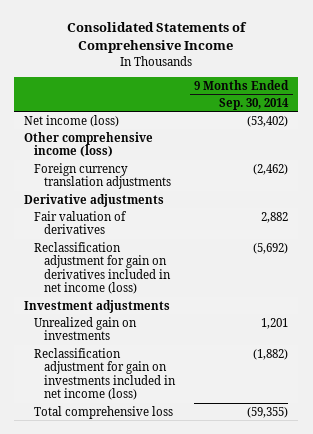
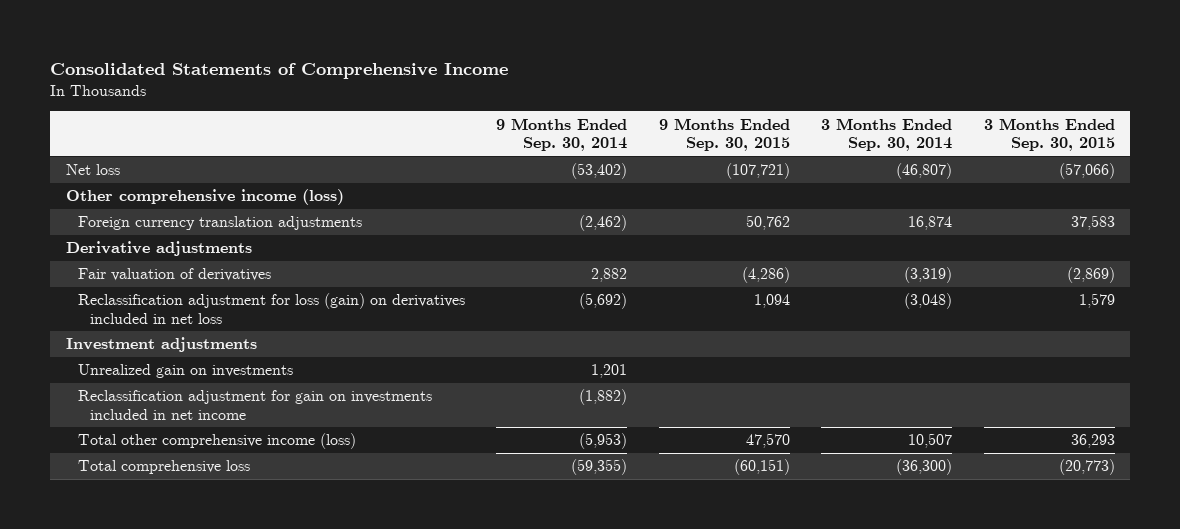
- | 9 Months Ended Sep. 30, 2014
+ | 9 Months Ended Sep. 30, 2014 | 9 Months Ended Sep. 30, 2015 | 3 Months Ended Sep. 30, 2014 | 3 Months Ended Sep. 30, 2015
- Net income (loss) | (53,402)
+ Net loss | (53,402) | (107,721) | (46,807) | (57,066)
- Reclassification adjustment for gain on derivatives included in net income (loss) | (5,692)
+ Reclassification adjustment for loss (gain) on derivatives included in net loss | (5,692) | 1,094 | (3,048) | 1,579
- Reclassification adjustment for gain on investments included in net income (loss) | (1,882)
+ Reclassification adjustment for gain on investments included in net income | (1,882) | | |
+ Total other comprehensive income (loss) | (5,953) | 47,570 | 10,507 | 36,293

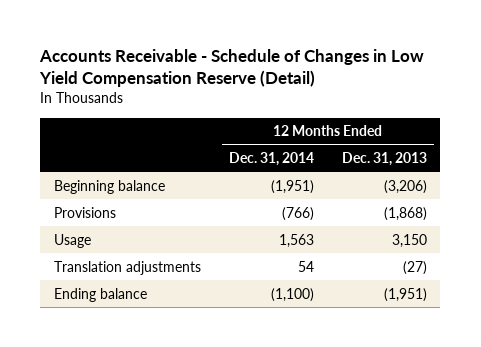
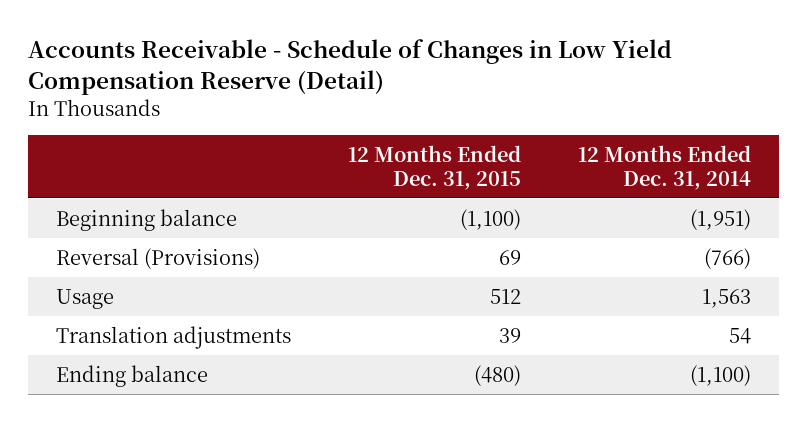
- | 12 Months Ended Dec. 31, 2014 | 12 Months Ended Dec. 31, 2013
+ | 12 Months Ended Dec. 31, 2015 | 12 Months Ended Dec. 31, 2014
- Provisions | (766) | (1,868)
+ Reversal (Provisions) | 69 | (766)

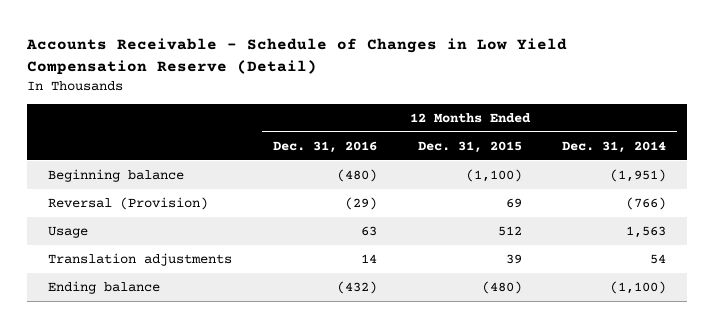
- | 12 Months Ended Dec. 31, 2015 | 12 Months Ended Dec. 31, 2014
+ | 12 Months Ended Dec. 31, 2016 | 12 Months Ended Dec. 31, 2015 | 12 Months Ended Dec. 31, 2014
- Reversal (Provisions) | 69 | (766)
+ Reversal (Provision) | (29) | 69 | (766)

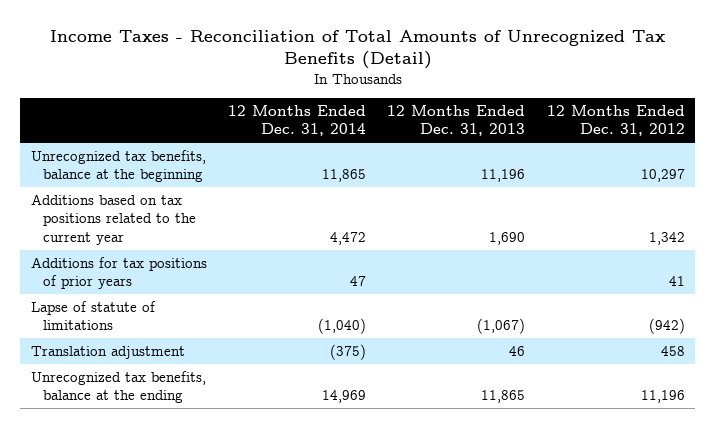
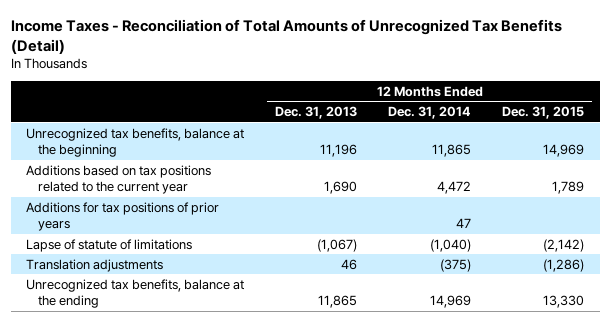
- | 12 Months Ended Dec. 31, 2014 | 12 Months Ended Dec. 31, 2013 | 12 Months Ended Dec. 31, 2012
+ | 12 Months Ended Dec. 31, 2013 | 12 Months Ended Dec. 31, 2014 | 12 Months Ended Dec. 31, 2015
- Translation adjustment | (375) | 46 | 458
+ Translation adjustments | 46 | (375) | (1,286)

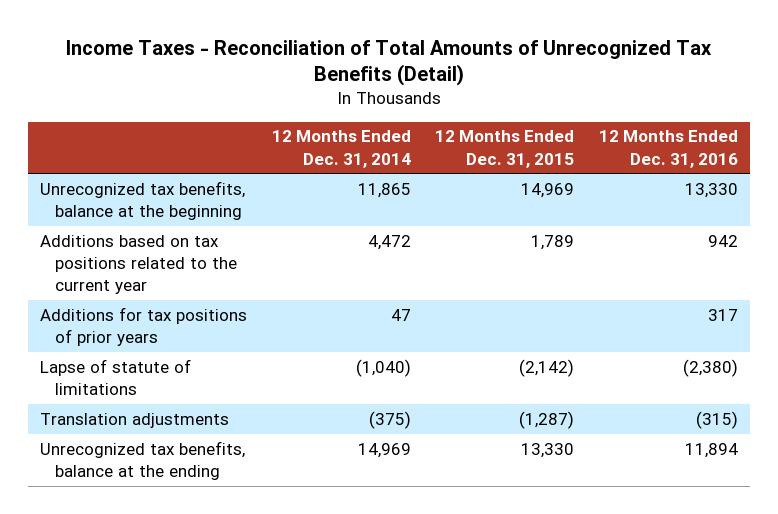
- | 12 Months Ended Dec. 31, 2013 | 12 Months Ended Dec. 31, 2014 | 12 Months Ended Dec. 31, 2015
+ | 12 Months Ended Dec. 31, 2014 | 12 Months Ended Dec. 31, 2015 | 12 Months Ended Dec. 31, 2016
- Translation adjustments | 46 | (375) | (1,286)
+ Translation adjustments | (375) | (1,287) | (315)

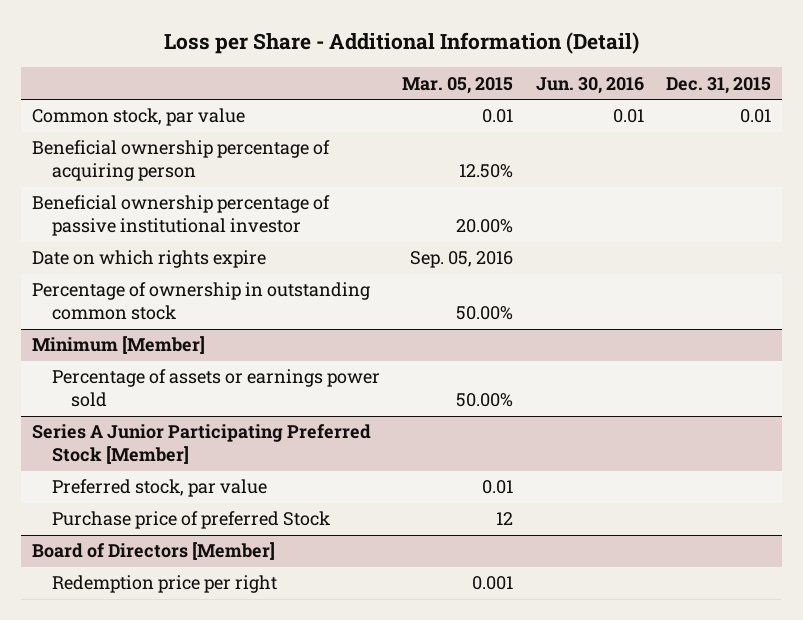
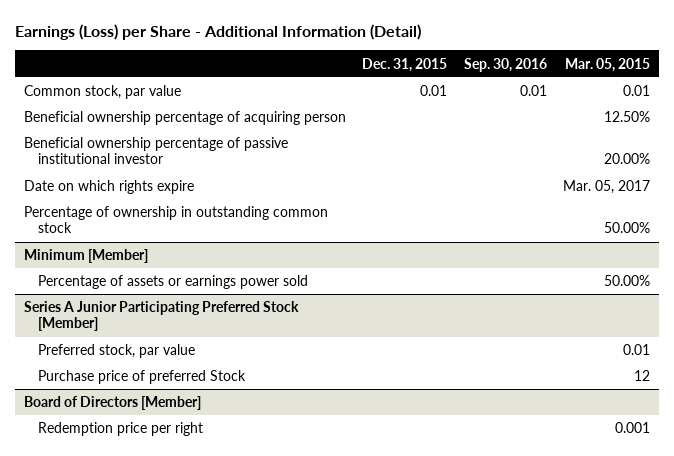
- Loss per Share - Additional Information (Detail)
+ Earnings (Loss) per Share - Additional Information (Detail)
- | Mar. 05, 2015 | Jun. 30, 2016 | Dec. 31, 2015
+ | Dec. 31, 2015 | Sep. 30, 2016 | Mar. 05, 2015
- Date on which rights expire | Sep. 05, 2016 | |
+ Date on which rights expire | | | Mar. 05, 2017

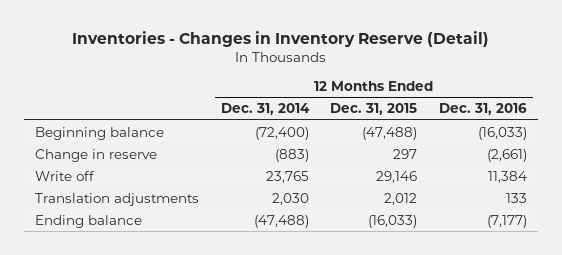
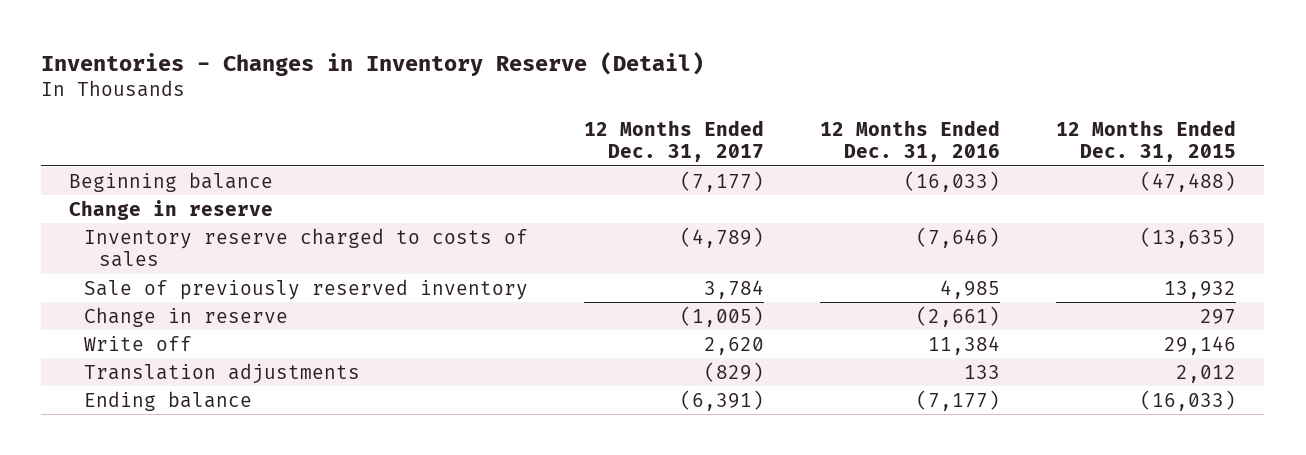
- | 12 Months Ended Dec. 31, 2014 | 12 Months Ended Dec. 31, 2015 | 12 Months Ended Dec. 31, 2016
+ | 12 Months Ended Dec. 31, 2017 | 12 Months Ended Dec. 31, 2016 | 12 Months Ended Dec. 31, 2015
+ Change in reserve
+ Inventory reserve charged to costs of sales | (4,789) | (7,646) | (13,635)
+ Sale of previously reserved inventory | 3,784 | 4,985 | 13,932

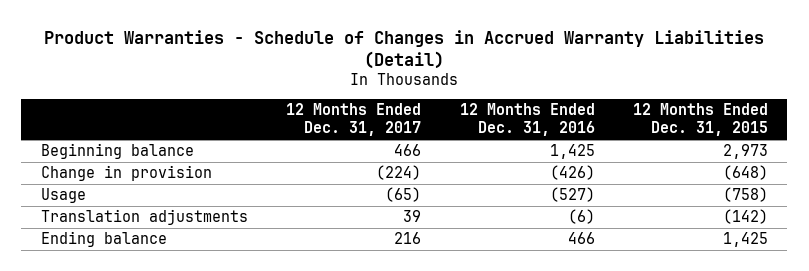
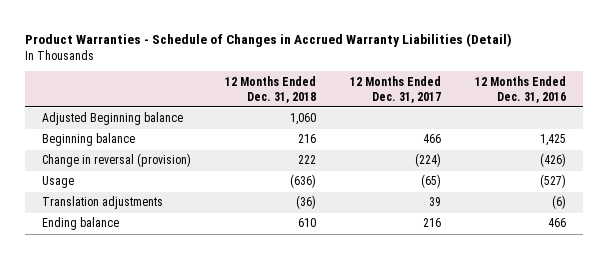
- | 12 Months Ended Dec. 31, 2017 | 12 Months Ended Dec. 31, 2016 | 12 Months Ended Dec. 31, 2015
+ | 12 Months Ended Dec. 31, 2018 | 12 Months Ended Dec. 31, 2017 | 12 Months Ended Dec. 31, 2016
+ Adjusted Beginning balance | 1,060 | |
- Change in provision | (224) | (426) | (648)
+ Change in reversal (provision) | 222 | (224) | (426)

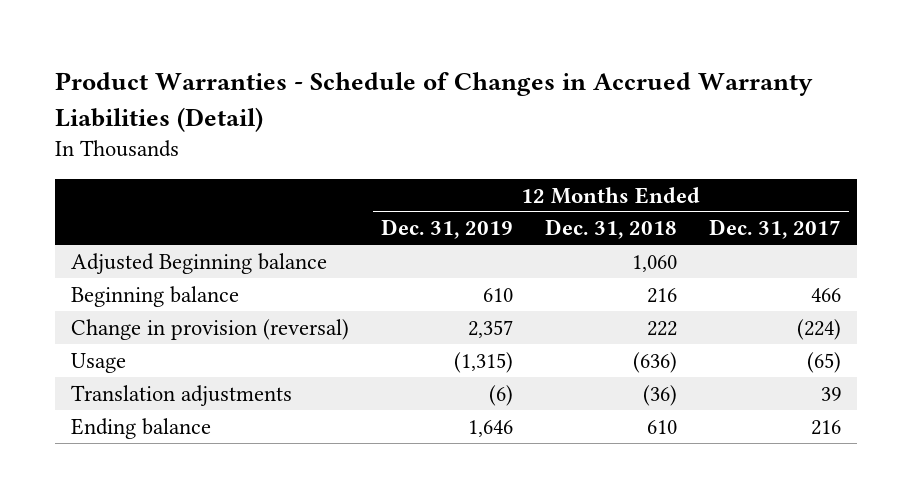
- | 12 Months Ended Dec. 31, 2018 | 12 Months Ended Dec. 31, 2017 | 12 Months Ended Dec. 31, 2016
+ | 12 Months Ended Dec. 31, 2019 | 12 Months Ended Dec. 31, 2018 | 12 Months Ended Dec. 31, 2017
- Change in reversal (provision) | 222 | (224) | (426)
+ Change in provision (reversal) | 2,357 | 222 | (224)

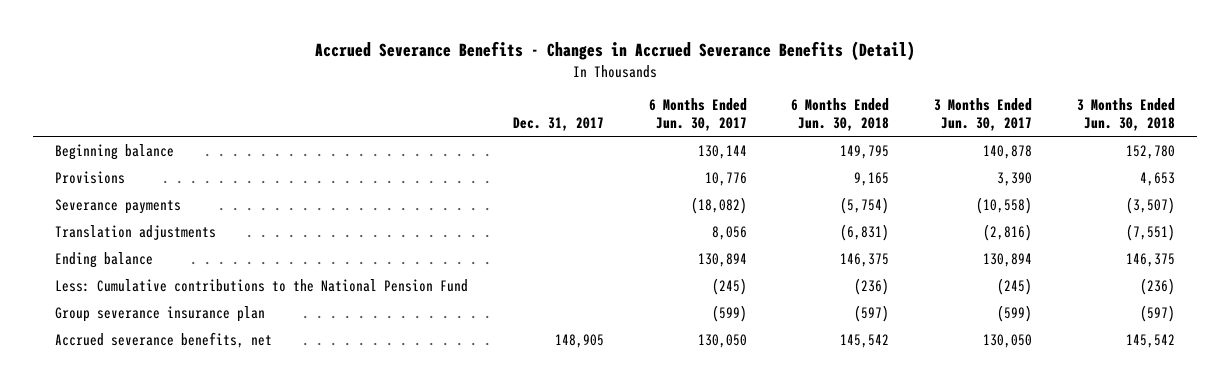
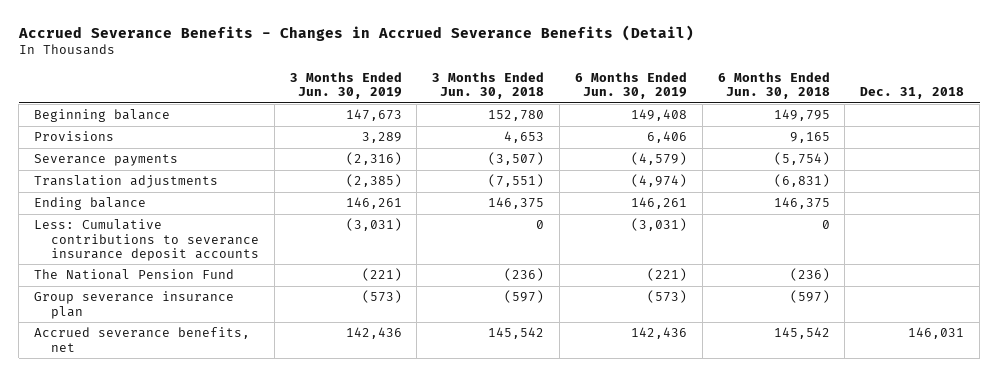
- | Dec. 31, 2017 | 6 Months Ended Jun. 30, 2017 | 6 Months Ended Jun. 30, 2018 | 3 Months Ended Jun. 30, 2017 | 3 Months Ended Jun. 30, 2018
+ | 3 Months Ended Jun. 30, 2019 | 3 Months Ended Jun. 30, 2018 | 6 Months Ended Jun. 30, 2019 | 6 Months Ended Jun. 30, 2018 | Dec. 31, 2018
- Less: Cumulative contributions to the National Pension Fund | | (245) | (236) | (245) | (236)
+ Less: Cumulative contributions to severance insurance deposit accounts | (3,031) | 0 | (3,031) | 0 |
+ The National Pension Fund | (221) | (236) | (221) | (236) |

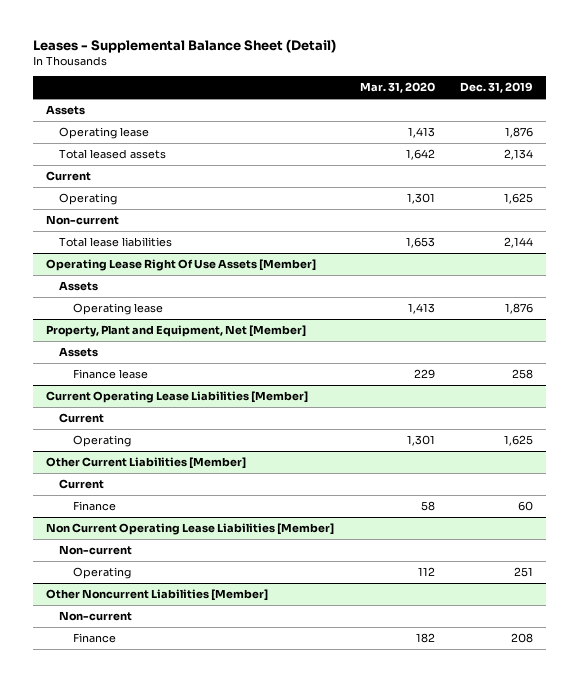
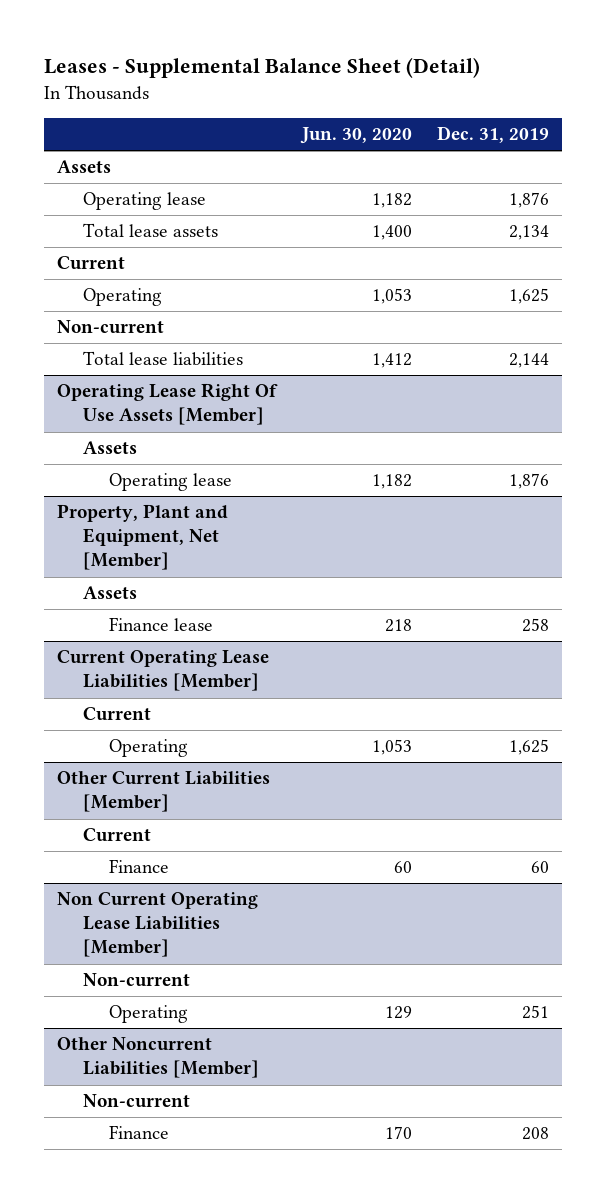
- | Mar. 31, 2020 | Dec. 31, 2019
+ | Jun. 30, 2020 | Dec. 31, 2019
- Total leased assets | 1,642 | 2,134
+ Total lease assets | 1,400 | 2,134

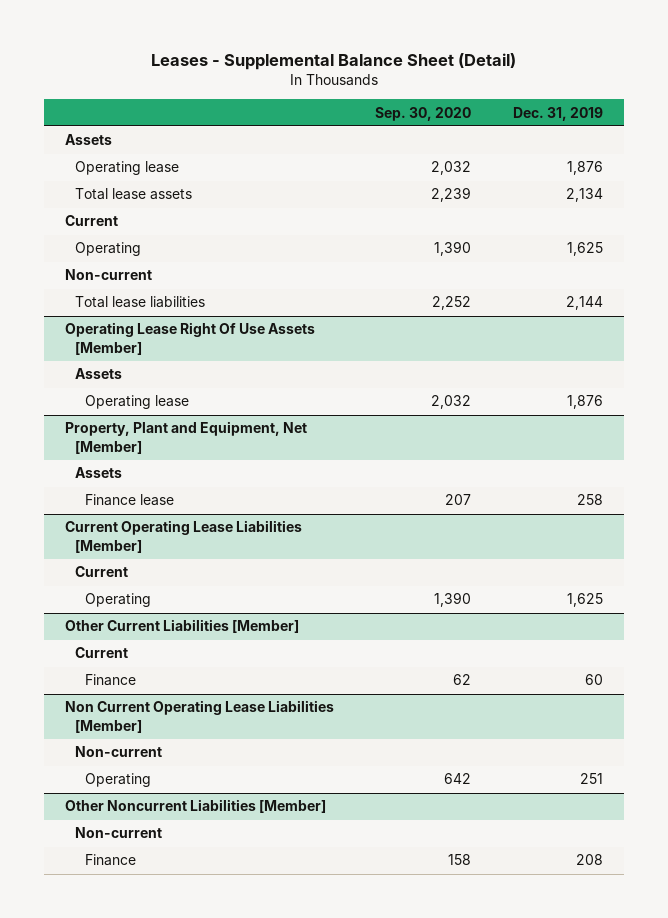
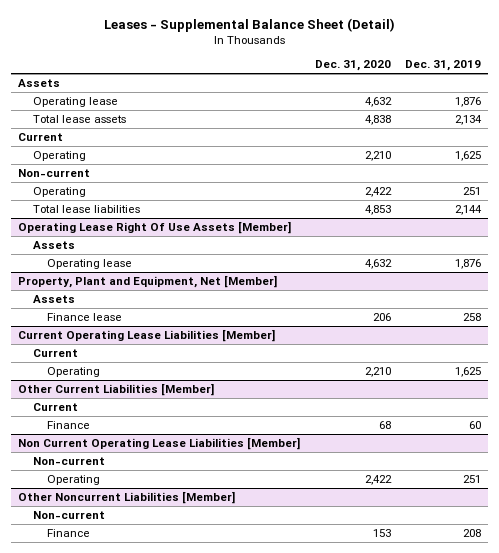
- | Sep. 30, 2020 | Dec. 31, 2019
+ | Dec. 31, 2020 | Dec. 31, 2019
+ Operating | 2,422 | 251

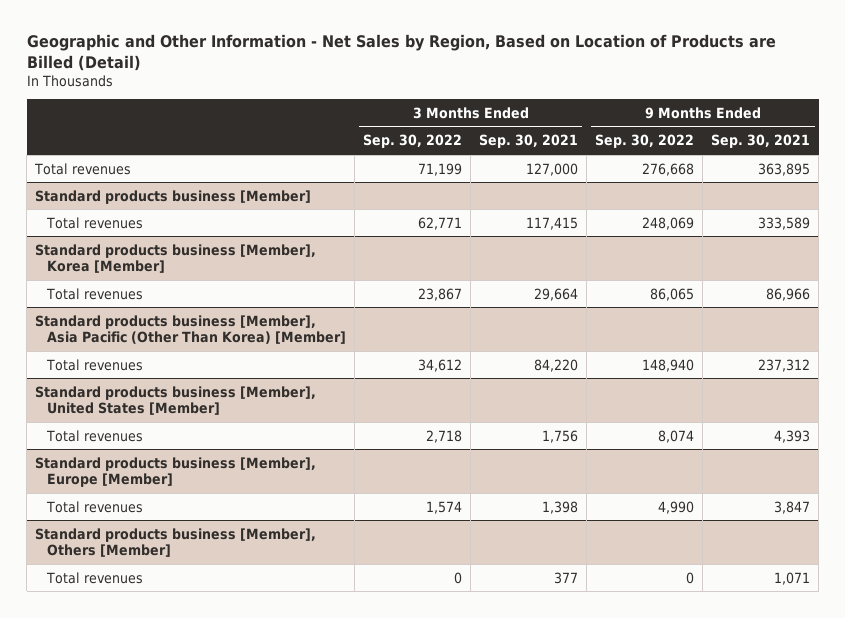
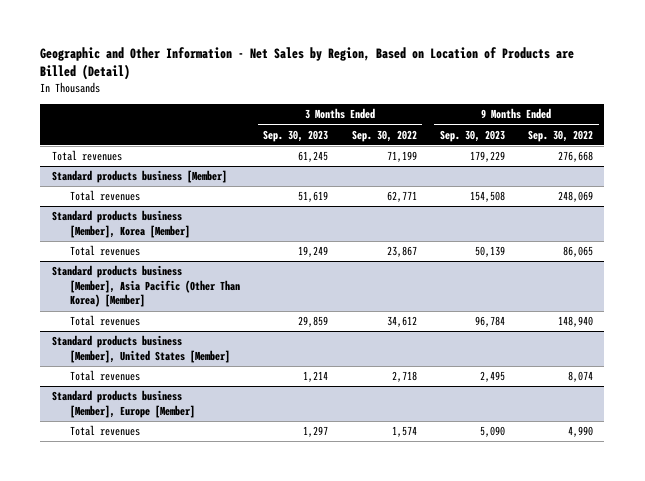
- | 3 Months Ended Sep. 30, 2022 | 3 Months Ended Sep. 30, 2021 | 9 Months Ended Sep. 30, 2022 | 9 Months Ended Sep. 30, 2021
+ | 3 Months Ended Sep. 30, 2023 | 3 Months Ended Sep. 30, 2022 | 9 Months Ended Sep. 30, 2023 | 9 Months Ended Sep. 30, 2022
- Standard products business [Member], Others [Member]
- Total revenues | 0 | 377 | 0 | 1,071

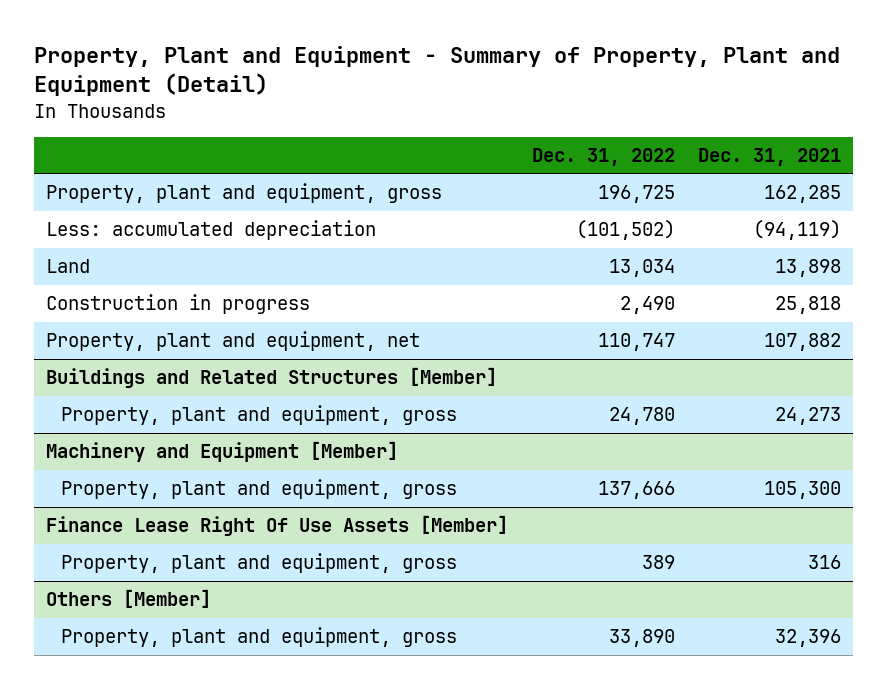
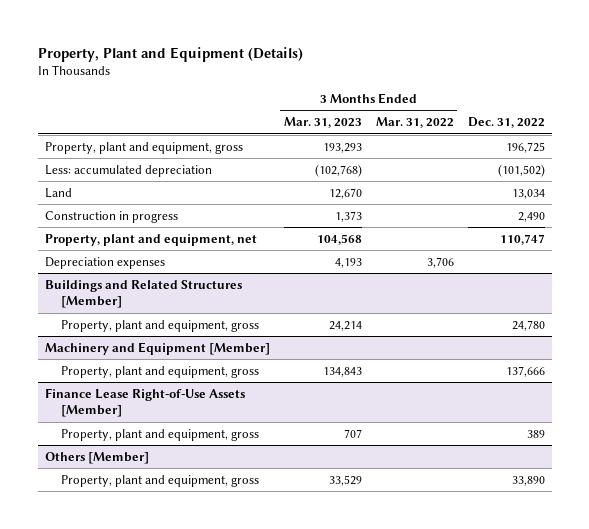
- Property, Plant and Equipment - Summary of Property, Plant and Equipment (Detail)
+ Property, Plant and Equipment (Details)
- | Dec. 31, 2022 | Dec. 31, 2021
+ | 3 Months Ended Mar. 31, 2023 | 3 Months Ended Mar. 31, 2022 | Dec. 31, 2022
+ Depreciation expenses | 4,193 | 3,706 |
- Finance Lease Right Of Use Assets [Member]
+ Finance Lease Right-of-Use Assets [Member]

